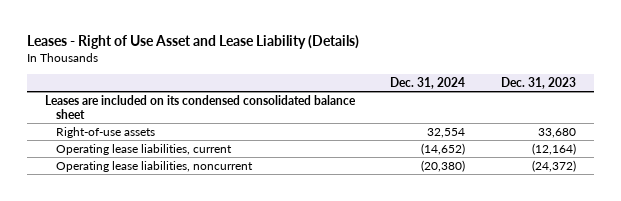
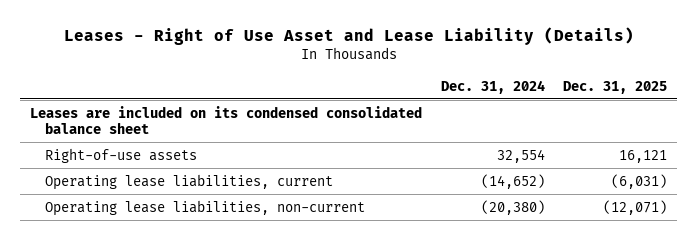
- | Dec. 31, 2024 | Dec. 31, 2023
+ | Dec. 31, 2024 | Dec. 31, 2025
- Operating lease liabilities, noncurrent | (20,380) | (24,372)
+ Operating lease liabilities, non-current | (20,380) | (12,071)

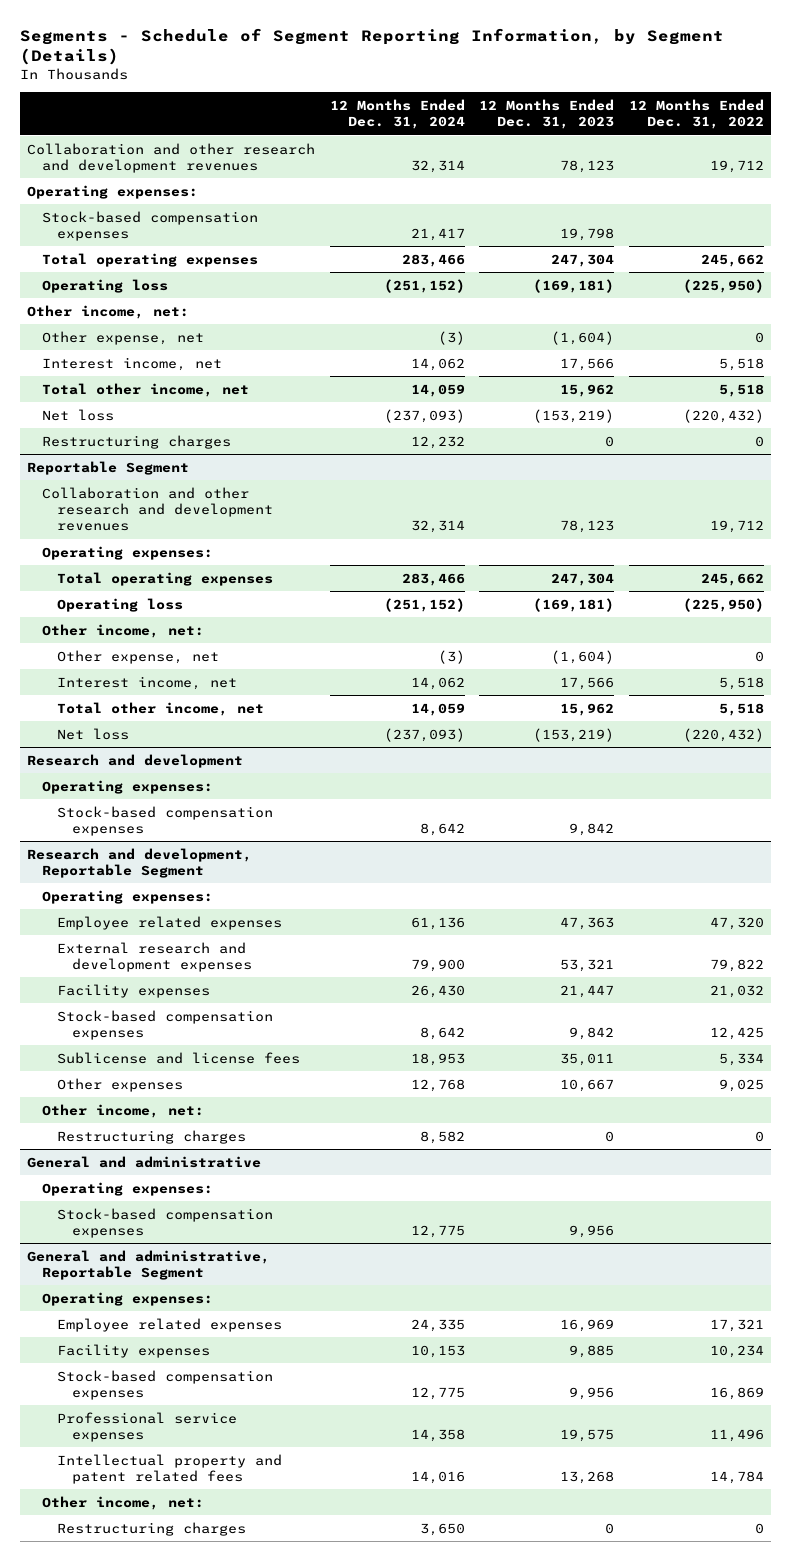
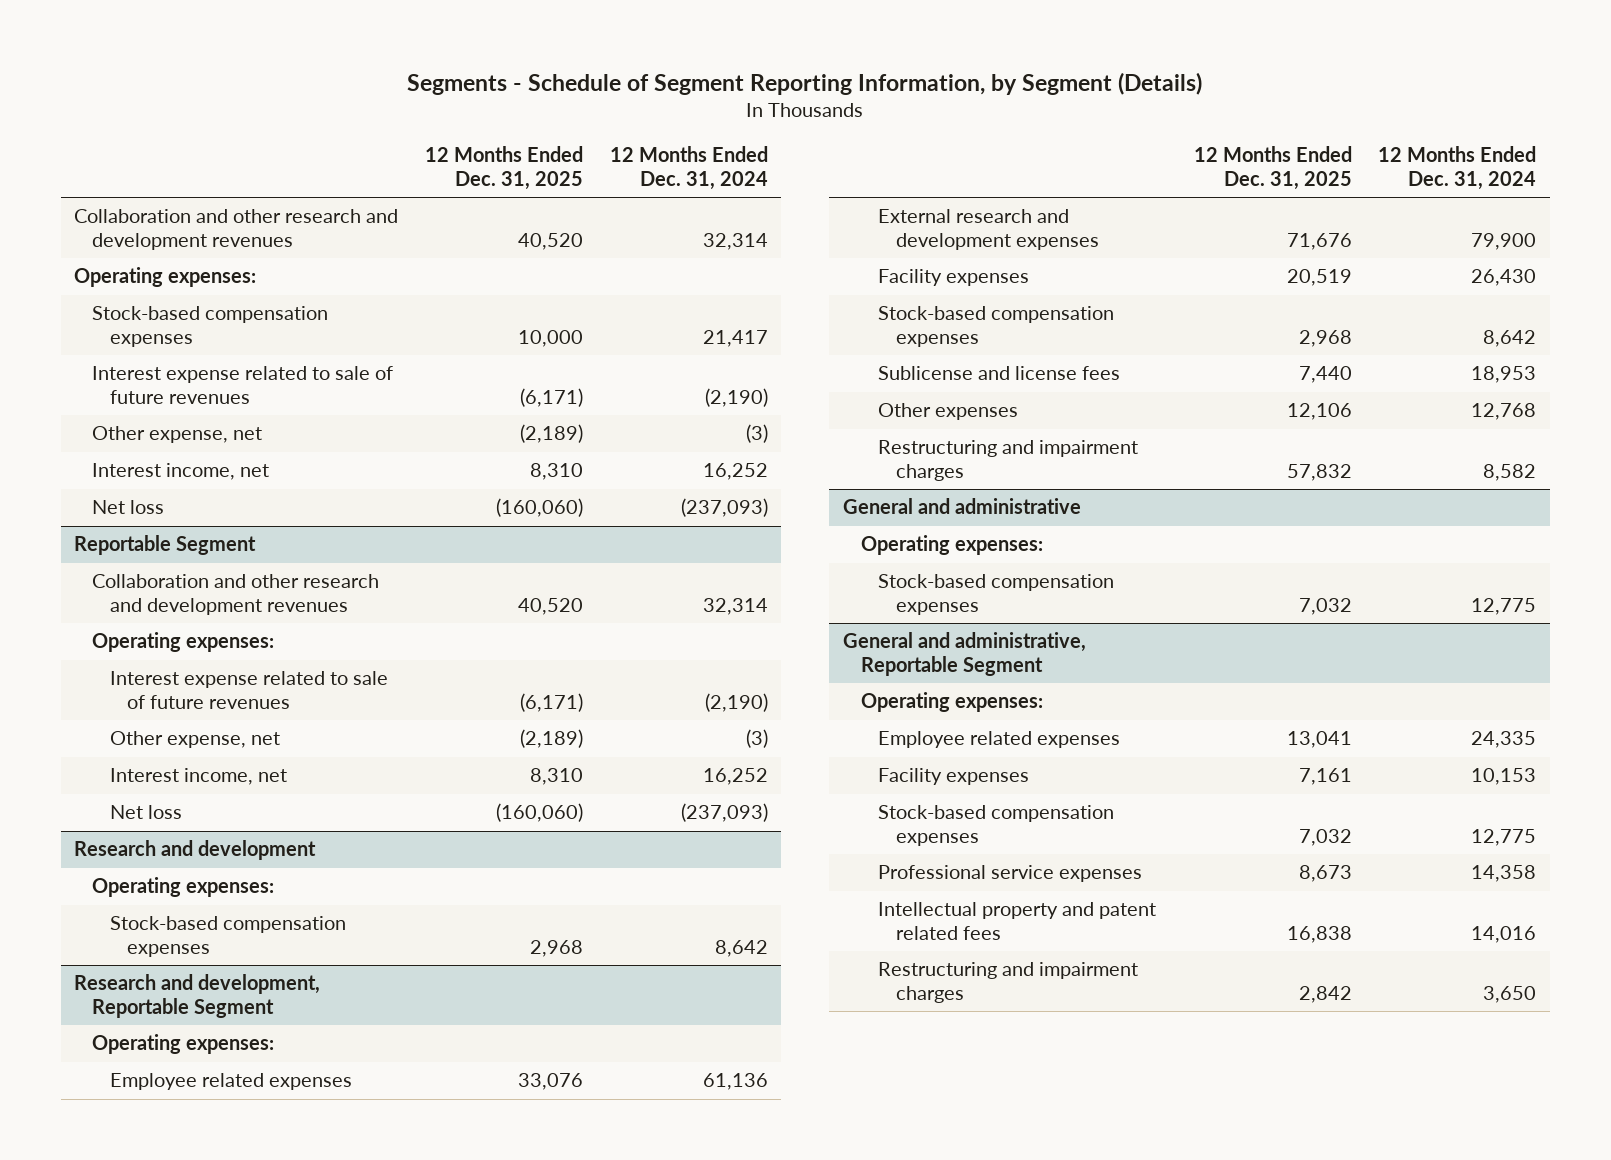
- | 12 Months Ended Dec. 31, 2024 | 12 Months Ended Dec. 31, 2023 | 12 Months Ended Dec. 31, 2022
+ | 12 Months Ended Dec. 31, 2025 | 12 Months Ended Dec. 31, 2024
- Total operating expenses | 283,466 | 247,304 | 245,662
- Operating loss | (251,152) | (169,181) | (225,950)
- Other income, net:
+ Interest expense related to sale of future revenues | (6,171) | (2,190)
- Interest income, net | 14,062 | 17,566 | 5,518
- Total other income, net | 14,059 | 15,962 | 5,518
+ Interest income, net | 8,310 | 16,252
- Restructuring charges | 12,232 | 0 | 0
@ Reportable Segment
- Total operating expenses | 283,466 | 247,304 | 245,662
- Operating loss | (251,152) | (169,181) | (225,950)
- Other income, net:
+ Interest expense related to sale of future revenues | (6,171) | (2,190)
- Interest income, net | 14,062 | 17,566 | 5,518
- Total other income, net | 14,059 | 15,962 | 5,518
+ Interest income, net | 8,310 | 16,252
@ Research and development, Reportable Segment
- Other income, net:
- Restructuring charges | 8,582 | 0 | 0
+ Restructuring and impairment charges | 57,832 | 8,582
@ General and administrative, Reportable Segment
- Other income, net:
- Restructuring charges | 3,650 | 0 | 0
+ Restructuring and impairment charges | 2,842 | 3,650

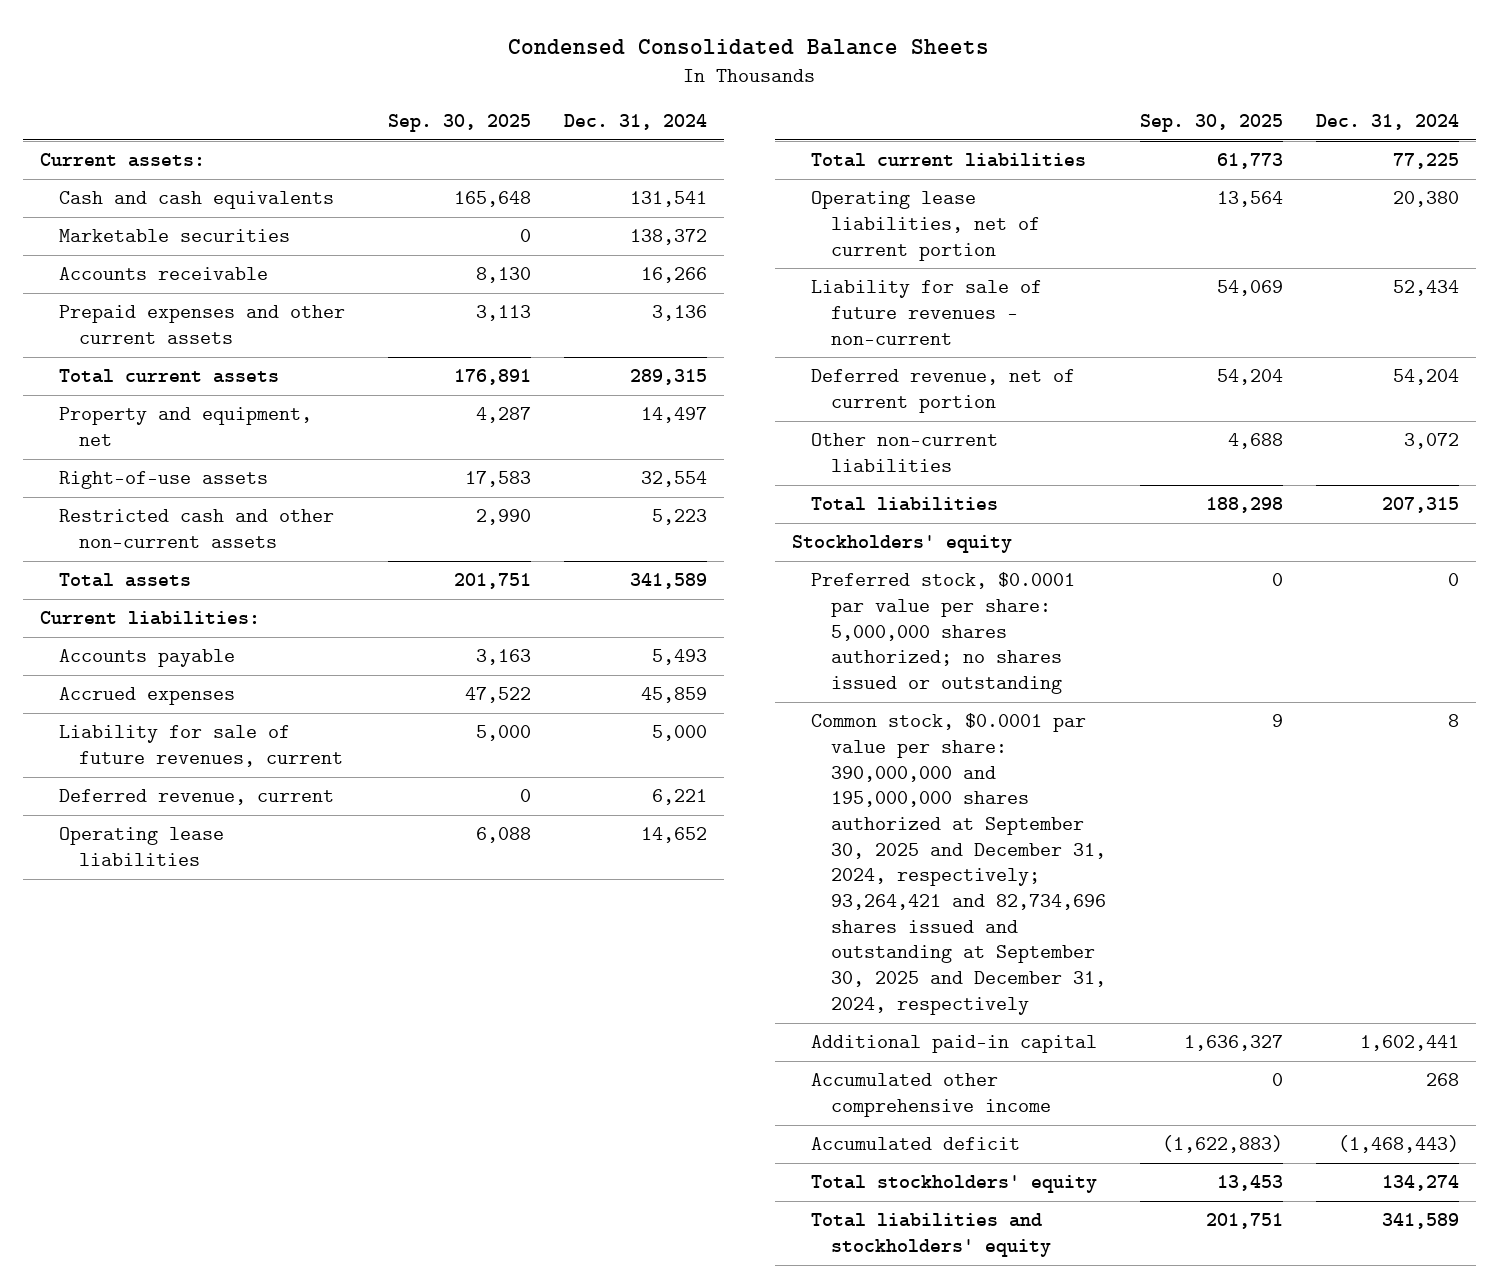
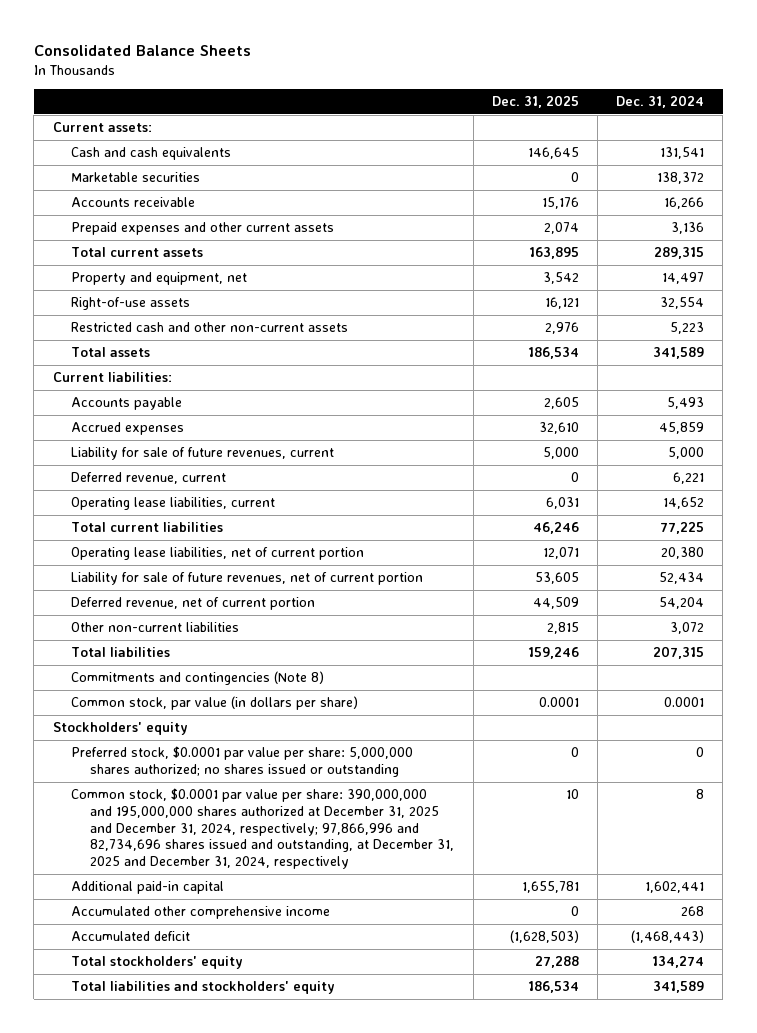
- Condensed Consolidated Balance Sheets
+ Consolidated Balance Sheets
- | Sep. 30, 2025 | Dec. 31, 2024
+ | Dec. 31, 2025 | Dec. 31, 2024
- Operating lease liabilities | 6,088 | 14,652
+ Operating lease liabilities, current | 6,031 | 14,652
- Liability for sale of future revenues - non-current | 54,069 | 52,434
+ Liability for sale of future revenues, net of current portion | 53,605 | 52,434
+ Commitments and contingencies (Note 8)
+ Common stock, par value (in dollars per share) | 0.0001 | 0.0001
- Common stock, $0.0001 par value per share: 390,000,000 and 195,000,000 shares authorized at September 30, 2025 and December 31, 2024, respectively; 93,264,421 and 82,734,696 shares issued and outstanding at September 30, 2025 and December 31, 2024, respectively | 9 | 8
+ Common stock, $0.0001 par value per share: 390,000,000 and 195,000,000 shares authorized at December 31, 2025 and December 31, 2024, respectively; 97,866,996 and 82,734,696 shares issued and outstanding, at December 31, 2025 and December 31, 2024, respectively | 10 | 8

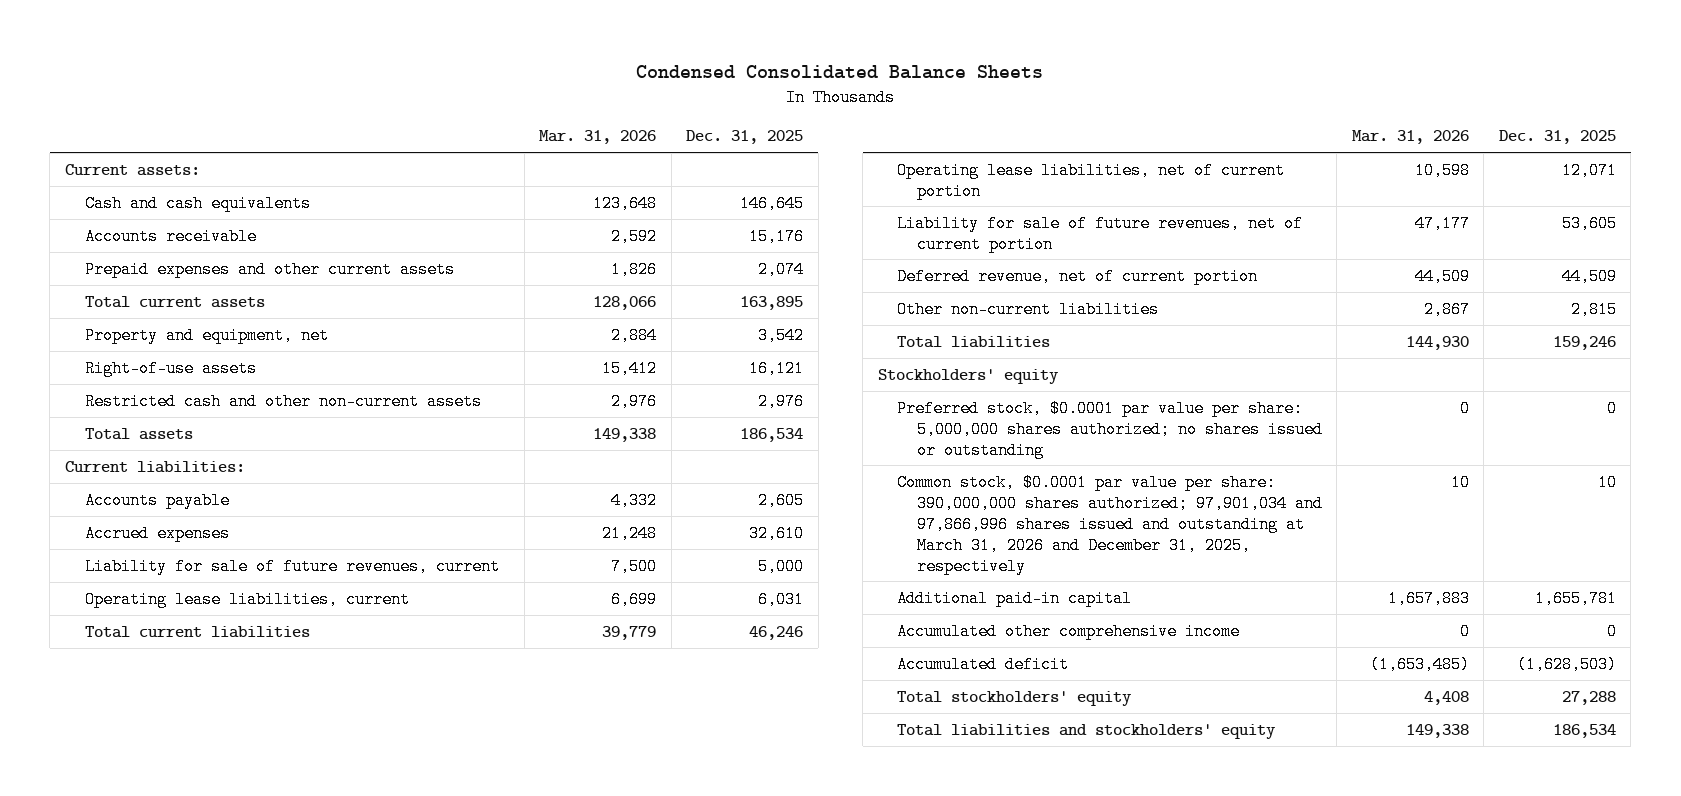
- Consolidated Balance Sheets
+ Condensed Consolidated Balance Sheets
- | Dec. 31, 2025 | Dec. 31, 2024
+ | Mar. 31, 2026 | Dec. 31, 2025
- Marketable securities | 0 | 138,372
- Deferred revenue, current | 0 | 6,221
- Commitments and contingencies (Note 8)
- Common stock, par value (in dollars per share) | 0.0001 | 0.0001
- Common stock, $0.0001 par value per share: 390,000,000 and 195,000,000 shares authorized at December 31, 2025 and December 31, 2024, respectively; 97,866,996 and 82,734,696 shares issued and outstanding, at December 31, 2025 and December 31, 2024, respectively | 10 | 8
+ Common stock, $0.0001 par value per share: 390,000,000 shares authorized; 97,901,034 and 97,866,996 shares issued and outstanding at March 31, 2026 and December 31, 2025, respectively | 10 | 10

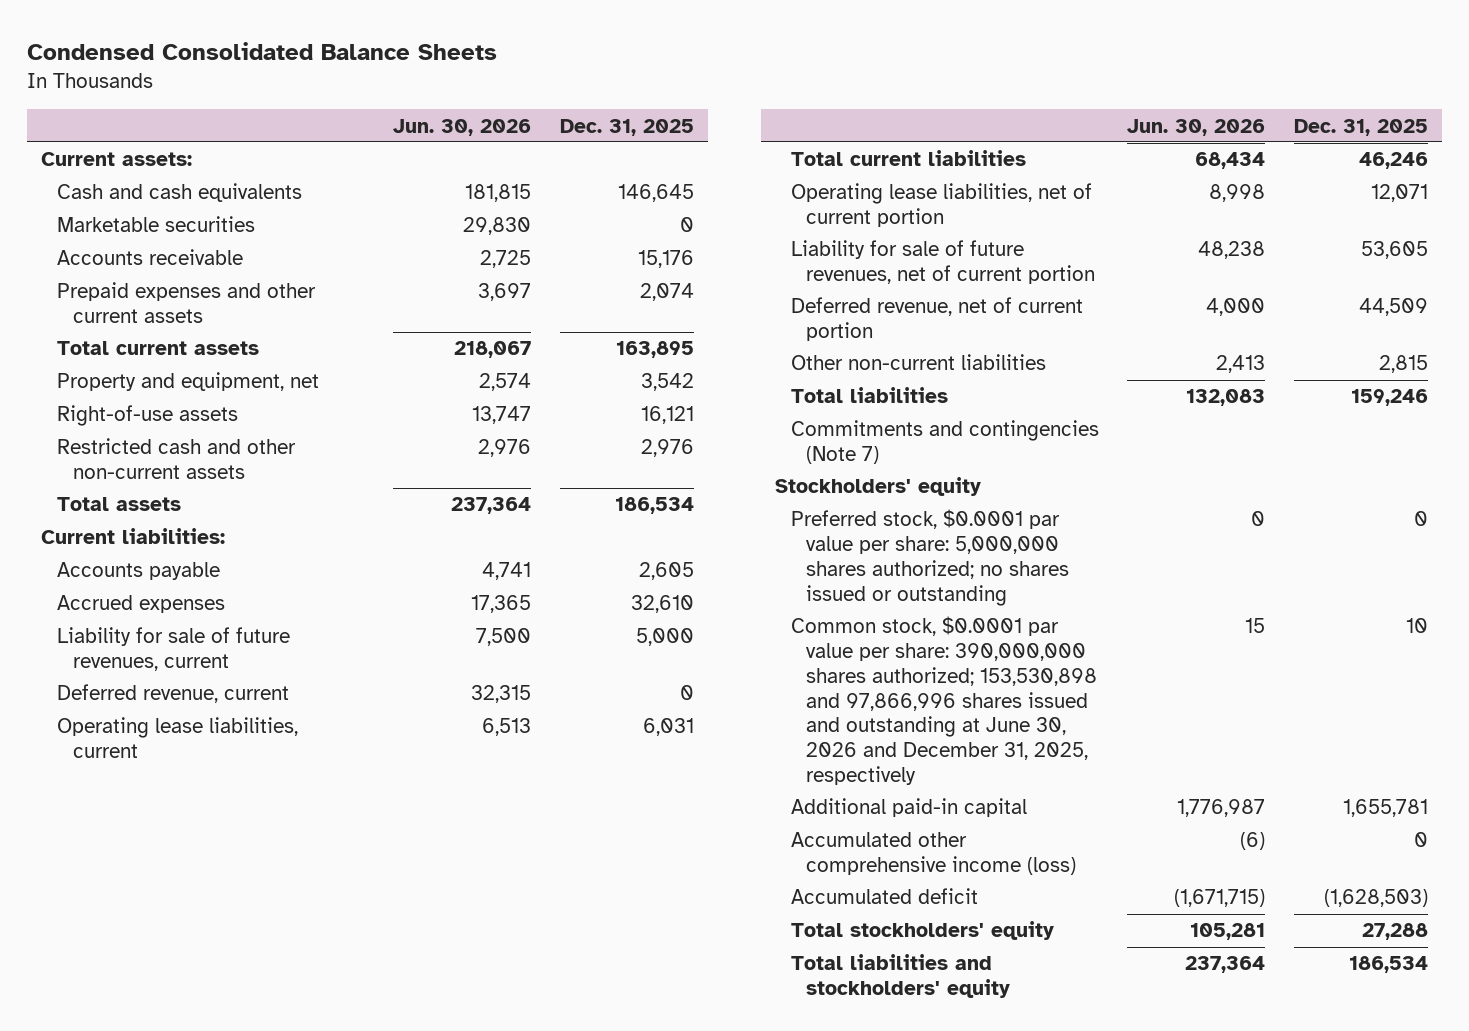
- | Mar. 31, 2026 | Dec. 31, 2025
+ | Jun. 30, 2026 | Dec. 31, 2025
+ Marketable securities | 29,830 | 0
+ Deferred revenue, current | 32,315 | 0
+ Commitments and contingencies (Note 7)
- Common stock, $0.0001 par value per share: 390,000,000 shares authorized; 97,901,034 and 97,866,996 shares issued and outstanding at March 31, 2026 and December 31, 2025, respectively | 10 | 10
+ Common stock, $0.0001 par value per share: 390,000,000 shares authorized; 153,530,898 and 97,866,996 shares issued and outstanding at June 30, 2026 and December 31, 2025, respectively | 15 | 10
- Accumulated other comprehensive income | 0 | 0
+ Accumulated other comprehensive income (loss) | (6) | 0

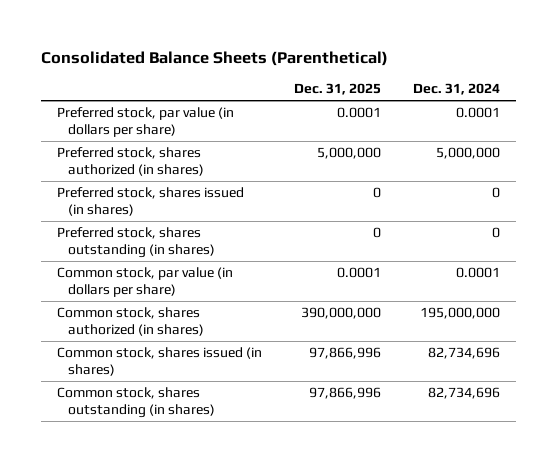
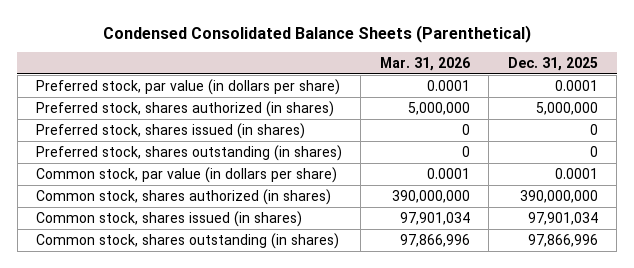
- Consolidated Balance Sheets (Parenthetical)
+ Condensed Consolidated Balance Sheets (Parenthetical)
- | Dec. 31, 2025 | Dec. 31, 2024
+ | Mar. 31, 2026 | Dec. 31, 2025
- Common stock, shares issued (in shares) | 97,866,996 | 82,734,696
+ Common stock, shares issued (in shares) | 97,901,034 | 97,901,034

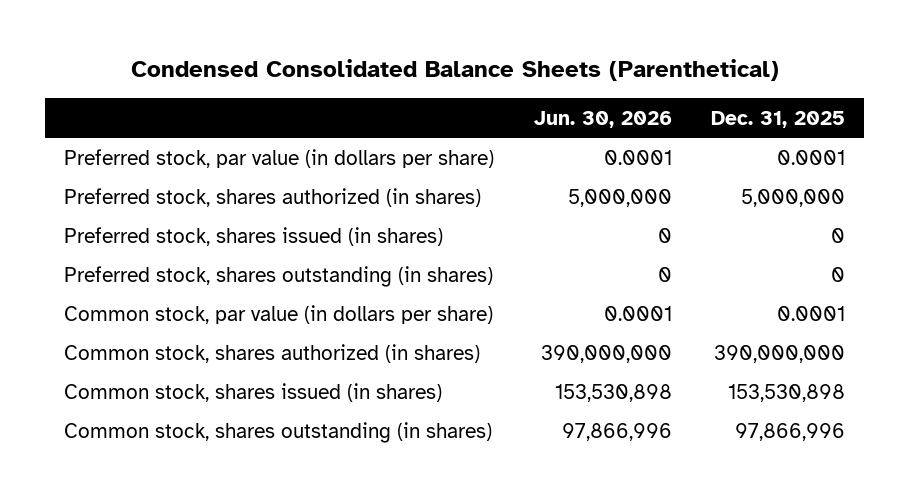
- | Mar. 31, 2026 | Dec. 31, 2025
+ | Jun. 30, 2026 | Dec. 31, 2025
- Common stock, shares issued (in shares) | 97,901,034 | 97,901,034
+ Common stock, shares issued (in shares) | 153,530,898 | 153,530,898

